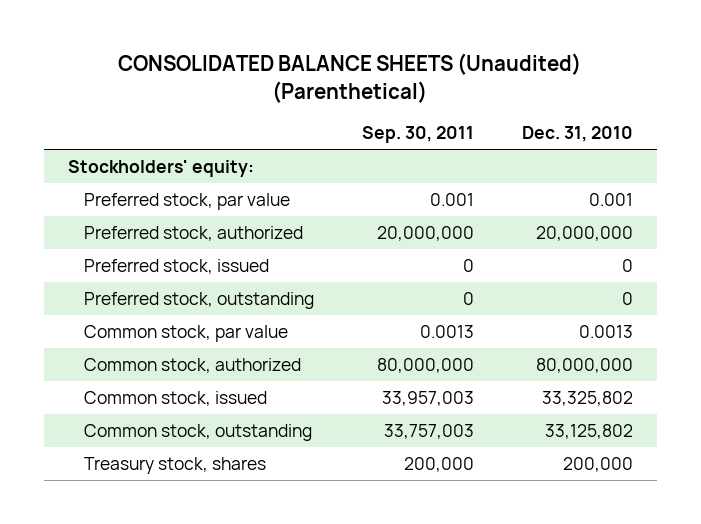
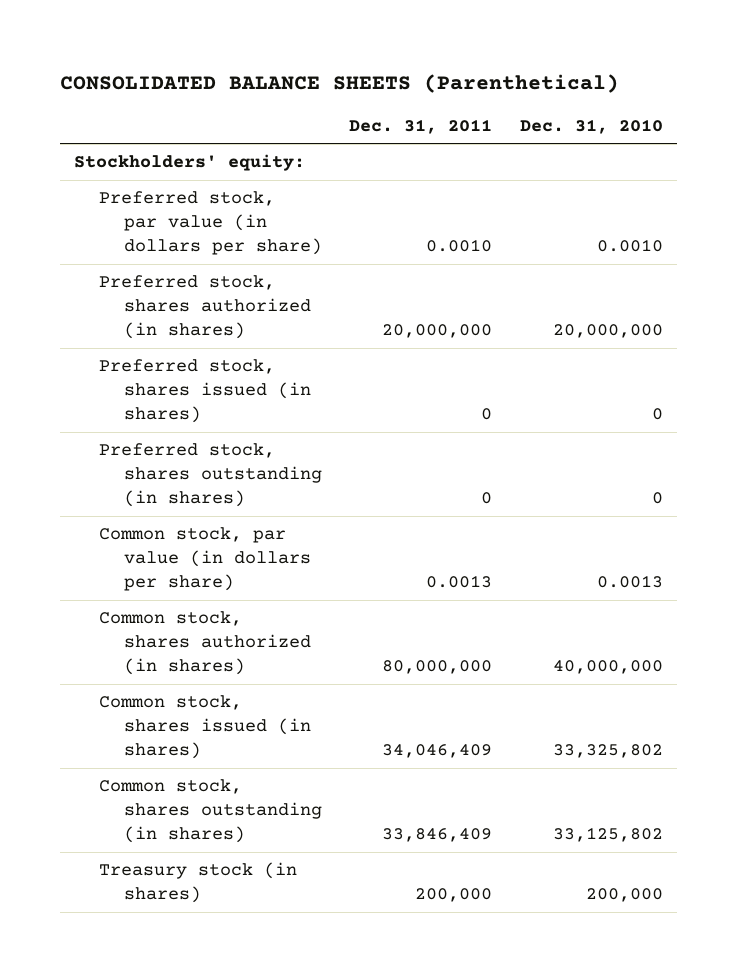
- CONSOLIDATED BALANCE SHEETS (Unaudited) (Parenthetical)
+ CONSOLIDATED BALANCE SHEETS (Parenthetical)
- | Sep. 30, 2011 | Dec. 31, 2010
+ | Dec. 31, 2011 | Dec. 31, 2010
- Preferred stock, par value | 0.001 | 0.001
- Preferred stock, authorized | 20,000,000 | 20,000,000
- Preferred stock, issued | 0 | 0
- Preferred stock, outstanding | 0 | 0
- Common stock, par value | 0.0013 | 0.0013
- Common stock, authorized | 80,000,000 | 80,000,000
- Common stock, issued | 33,957,003 | 33,325,802
- Common stock, outstanding | 33,757,003 | 33,125,802
- Treasury stock, shares | 200,000 | 200,000
+ Preferred stock, par value (in dollars per share) | 0.0010 | 0.0010
+ Preferred stock, shares authorized (in shares) | 20,000,000 | 20,000,000
+ Preferred stock, shares issued (in shares) | 0 | 0
+ Preferred stock, shares outstanding (in shares) | 0 | 0
+ Common stock, par value (in dollars per share) | 0.0013 | 0.0013
+ Common stock, shares authorized (in shares) | 80,000,000 | 40,000,000
+ Common stock, shares issued (in shares) | 34,046,409 | 33,325,802
+ Common stock, shares outstanding (in shares) | 33,846,409 | 33,125,802
+ Treasury stock (in shares) | 200,000 | 200,000

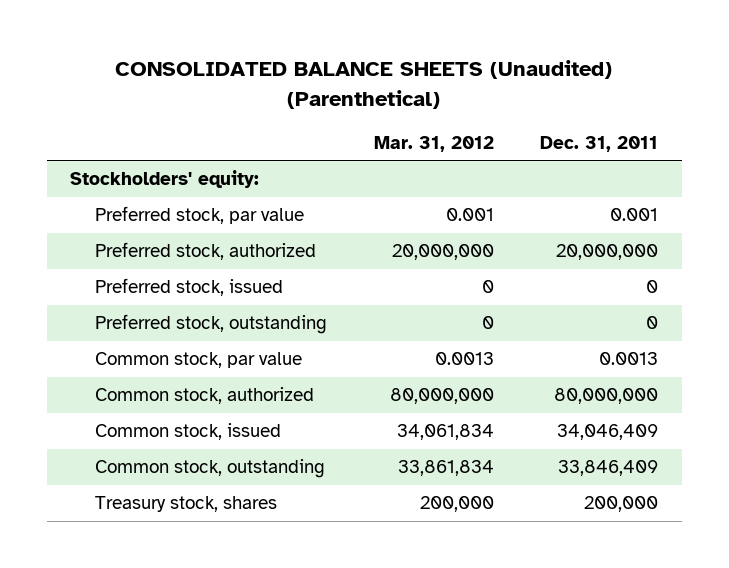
- CONSOLIDATED BALANCE SHEETS (Parenthetical)
+ CONSOLIDATED BALANCE SHEETS (Unaudited) (Parenthetical)
- | Dec. 31, 2011 | Dec. 31, 2010
+ | Mar. 31, 2012 | Dec. 31, 2011
- Preferred stock, par value (in dollars per share) | 0.0010 | 0.0010
- Preferred stock, shares authorized (in shares) | 20,000,000 | 20,000,000
- Preferred stock, shares issued (in shares) | 0 | 0
- Preferred stock, shares outstanding (in shares) | 0 | 0
- Common stock, par value (in dollars per share) | 0.0013 | 0.0013
- Common stock, shares authorized (in shares) | 80,000,000 | 40,000,000
- Common stock, shares issued (in shares) | 34,046,409 | 33,325,802
- Common stock, shares outstanding (in shares) | 33,846,409 | 33,125,802
- Treasury stock (in shares) | 200,000 | 200,000
+ Preferred stock, par value | 0.001 | 0.001
+ Preferred stock, authorized | 20,000,000 | 20,000,000
+ Preferred stock, issued | 0 | 0
+ Preferred stock, outstanding | 0 | 0
+ Common stock, par value | 0.0013 | 0.0013
+ Common stock, authorized | 80,000,000 | 80,000,000
+ Common stock, issued | 34,061,834 | 34,046,409
+ Common stock, outstanding | 33,861,834 | 33,846,409
+ Treasury stock, shares | 200,000 | 200,000

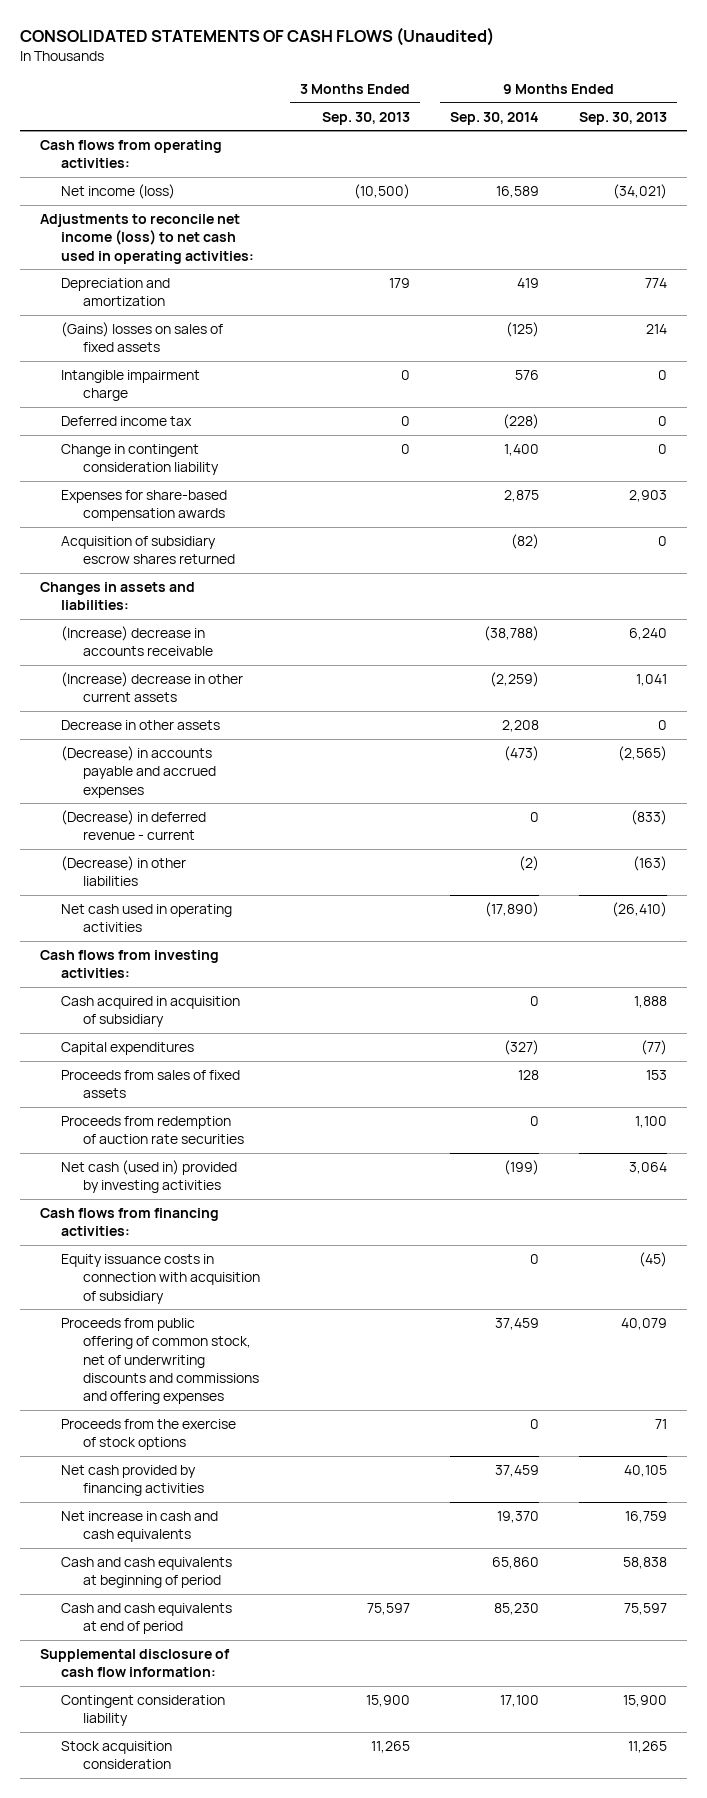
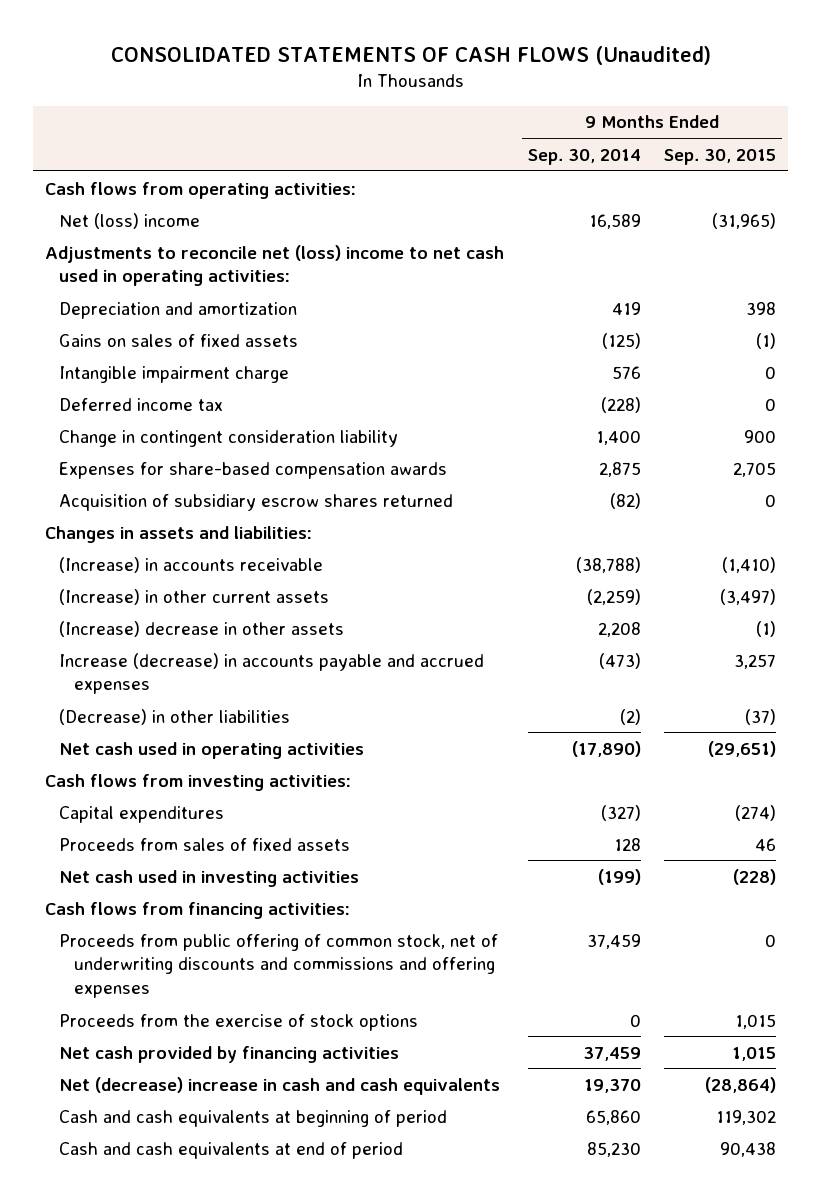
- | 3 Months Ended Sep. 30, 2013 | 9 Months Ended Sep. 30, 2014 | 9 Months Ended Sep. 30, 2013
+ | 9 Months Ended Sep. 30, 2014 | 9 Months Ended Sep. 30, 2015
- Net income (loss) | (10,500) | 16,589 | (34,021)
- Adjustments to reconcile net income (loss) to net cash used in operating activities:
+ Net (loss) income | 16,589 | (31,965)
+ Adjustments to reconcile net (loss) income to net cash used in operating activities:
- (Gains) losses on sales of fixed assets | | (125) | 214
+ Gains on sales of fixed assets | (125) | (1)
- (Increase) decrease in accounts receivable | | (38,788) | 6,240
- (Increase) decrease in other current assets | | (2,259) | 1,041
- Decrease in other assets | | 2,208 | 0
- (Decrease) in accounts payable and accrued expenses | | (473) | (2,565)
- (Decrease) in deferred revenue - current | | 0 | (833)
+ (Increase) in accounts receivable | (38,788) | (1,410)
+ (Increase) in other current assets | (2,259) | (3,497)
+ (Increase) decrease in other assets | 2,208 | (1)
+ Increase (decrease) in accounts payable and accrued expenses | (473) | 3,257
- Cash acquired in acquisition of subsidiary | | 0 | 1,888
- Proceeds from redemption of auction rate securities | | 0 | 1,100
- Net cash (used in) provided by investing activities | | (199) | 3,064
+ Net cash used in investing activities | (199) | (228)
- Equity issuance costs in connection with acquisition of subsidiary | | 0 | (45)
- Net increase in cash and cash equivalents | | 19,370 | 16,759
+ Net (decrease) increase in cash and cash equivalents | 19,370 | (28,864)
- Supplemental disclosure of cash flow information:
- Contingent consideration liability | 15,900 | 17,100 | 15,900
- Stock acquisition consideration | 11,265 | | 11,265

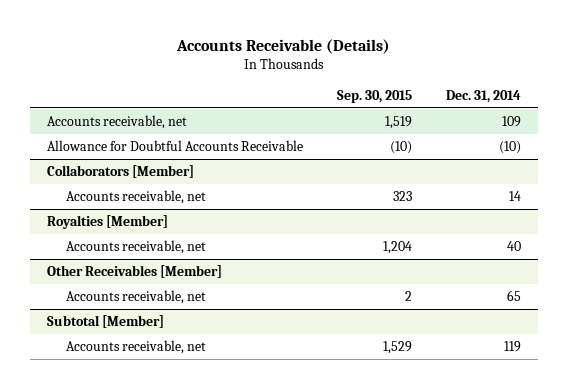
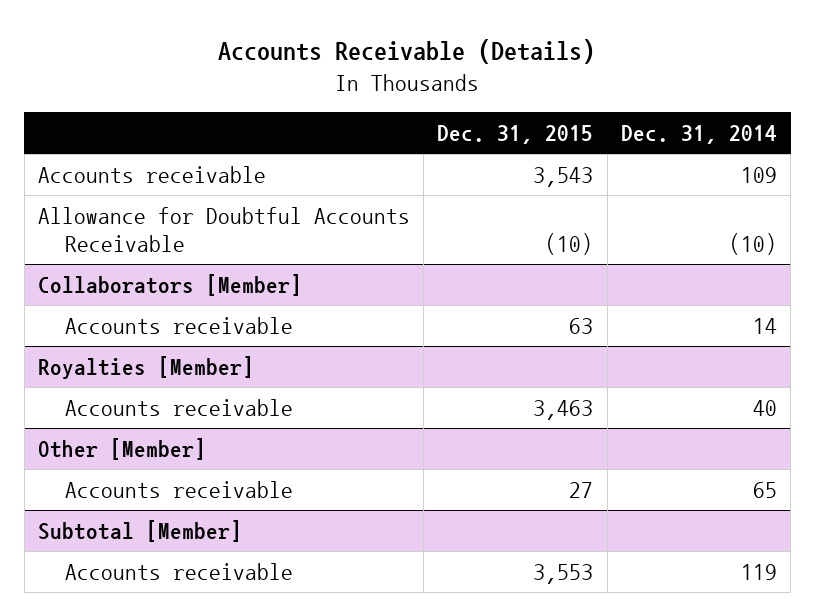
- | Sep. 30, 2015 | Dec. 31, 2014
+ | Dec. 31, 2015 | Dec. 31, 2014
- Accounts receivable, net | 1,519 | 109
+ Accounts receivable | 3,543 | 109
@ Collaborators [Member]
- Accounts receivable, net | 323 | 14
+ Accounts receivable | 63 | 14
@ Royalties [Member]
- Accounts receivable, net | 1,204 | 40
- Other Receivables [Member]
- Accounts receivable, net | 2 | 65
@ Royalties [Member]
+ Accounts receivable | 3,463 | 40
+ Other [Member]
+ Accounts receivable | 27 | 65
@ Subtotal [Member]
- Accounts receivable, net | 1,529 | 119
+ Accounts receivable | 3,553 | 119

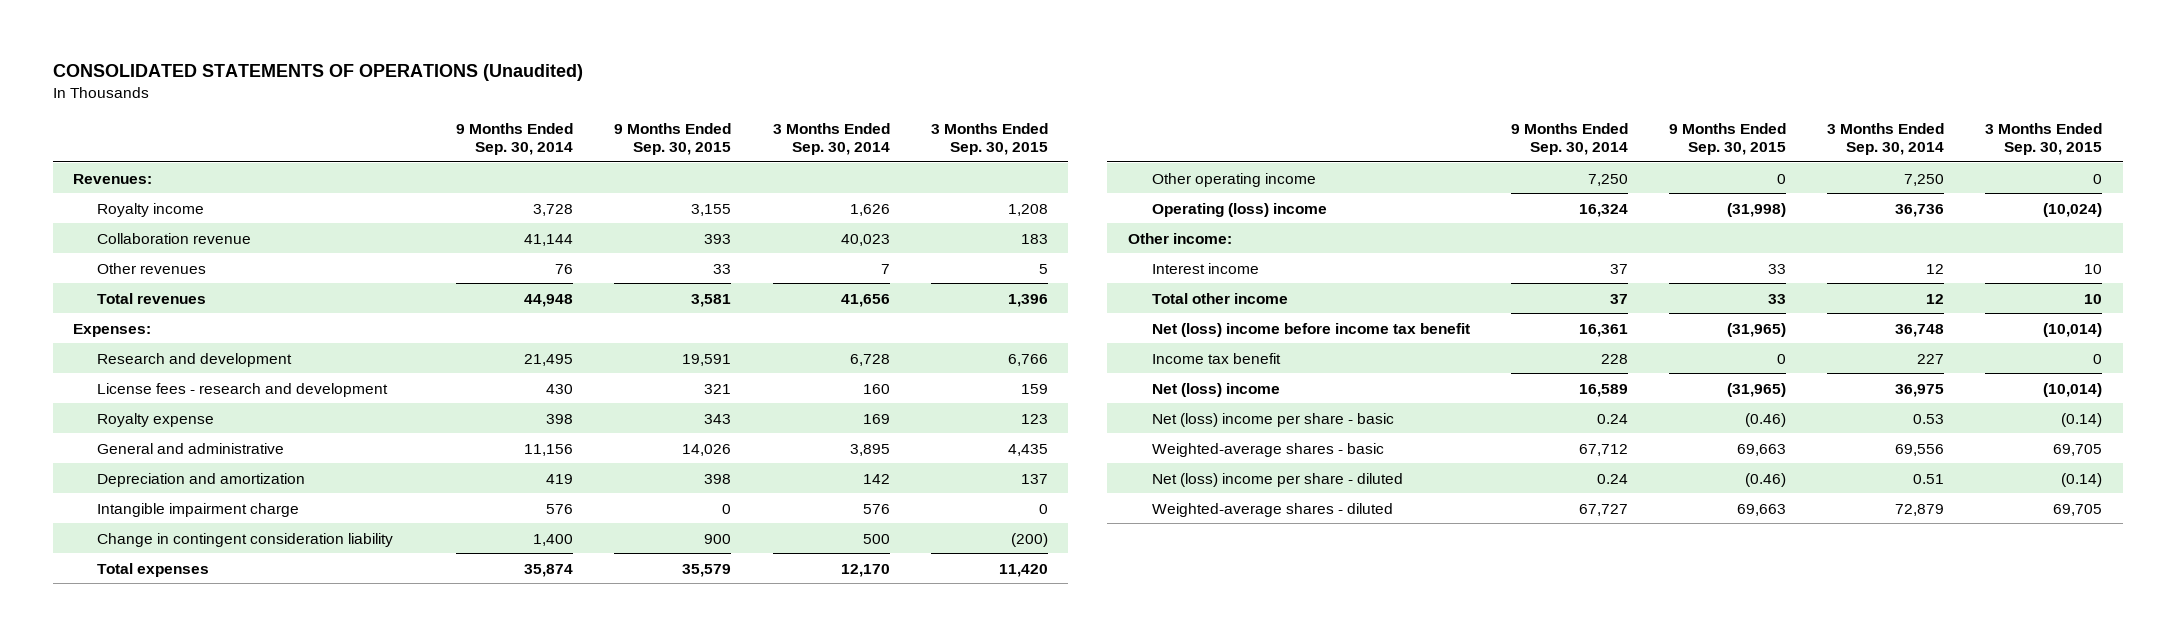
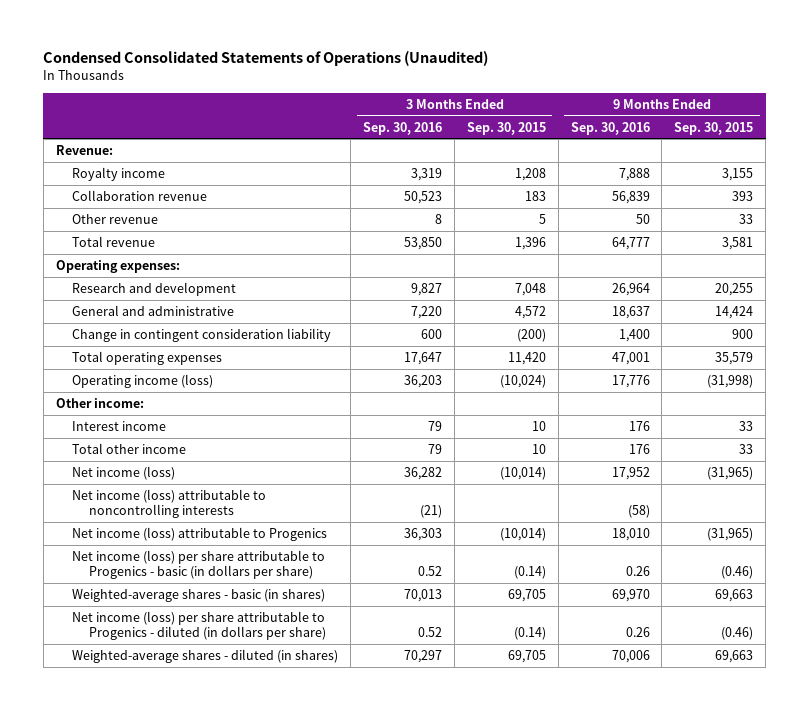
- CONSOLIDATED STATEMENTS OF OPERATIONS (Unaudited)
+ Condensed Consolidated Statements of Operations (Unaudited)
- | 9 Months Ended Sep. 30, 2014 | 9 Months Ended Sep. 30, 2015 | 3 Months Ended Sep. 30, 2014 | 3 Months Ended Sep. 30, 2015
+ | 3 Months Ended Sep. 30, 2016 | 3 Months Ended Sep. 30, 2015 | 9 Months Ended Sep. 30, 2016 | 9 Months Ended Sep. 30, 2015
- Revenues:
+ Revenue:
- Other revenues | 76 | 33 | 7 | 5
- Total revenues | 44,948 | 3,581 | 41,656 | 1,396
- Expenses:
- Research and development | 21,495 | 19,591 | 6,728 | 6,766
- License fees - research and development | 430 | 321 | 160 | 159
- Royalty expense | 398 | 343 | 169 | 123
- General and administrative | 11,156 | 14,026 | 3,895 | 4,435
- Depreciation and amortization | 419 | 398 | 142 | 137
- Intangible impairment charge | 576 | 0 | 576 | 0
+ Other revenue | 8 | 5 | 50 | 33
+ Total revenue | 53,850 | 1,396 | 64,777 | 3,581
+ Operating expenses:
+ Research and development | 9,827 | 7,048 | 26,964 | 20,255
+ General and administrative | 7,220 | 4,572 | 18,637 | 14,424
- Total expenses | 35,874 | 35,579 | 12,170 | 11,420
- Other operating income | 7,250 | 0 | 7,250 | 0
- Operating (loss) income | 16,324 | (31,998) | 36,736 | (10,024)
+ Total operating expenses | 17,647 | 11,420 | 47,001 | 35,579
+ Operating income (loss) | 36,203 | (10,024) | 17,776 | (31,998)
- Net (loss) income before income tax benefit | 16,361 | (31,965) | 36,748 | (10,014)
- Income tax benefit | 228 | 0 | 227 | 0
- Net (loss) income | 16,589 | (31,965) | 36,975 | (10,014)
- Net (loss) income per share - basic | 0.24 | (0.46) | 0.53 | (0.14)
- Weighted-average shares - basic | 67,712 | 69,663 | 69,556 | 69,705
- Net (loss) income per share - diluted | 0.24 | (0.46) | 0.51 | (0.14)
- Weighted-average shares - diluted | 67,727 | 69,663 | 72,879 | 69,705
+ Net income (loss) | 36,282 | (10,014) | 17,952 | (31,965)
+ Net income (loss) attributable to noncontrolling interests | (21) | | (58) |
+ Net income (loss) attributable to Progenics | 36,303 | (10,014) | 18,010 | (31,965)
+ Net income (loss) per share attributable to Progenics - basic (in dollars per share) | 0.52 | (0.14) | 0.26 | (0.46)
+ Weighted-average shares - basic (in shares) | 70,013 | 69,705 | 69,970 | 69,663
+ Net income (loss) per share attributable to Progenics - diluted (in dollars per share) | 0.52 | (0.14) | 0.26 | (0.46)
+ Weighted-average shares - diluted (in shares) | 70,297 | 69,705 | 70,006 | 69,663

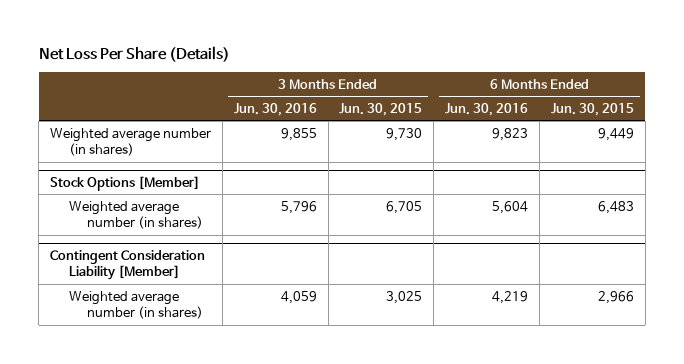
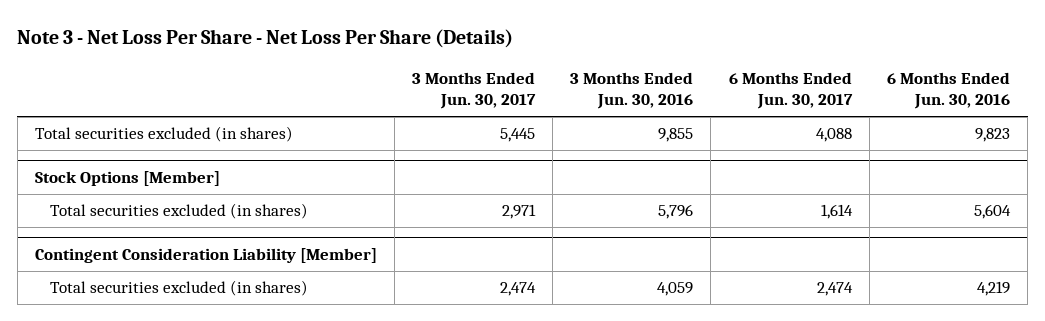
- Net Loss Per Share (Details)
+ Note 3 - Net Loss Per Share - Net Loss Per Share (Details)
- | 3 Months Ended Jun. 30, 2016 | 3 Months Ended Jun. 30, 2015 | 6 Months Ended Jun. 30, 2016 | 6 Months Ended Jun. 30, 2015
+ | 3 Months Ended Jun. 30, 2017 | 3 Months Ended Jun. 30, 2016 | 6 Months Ended Jun. 30, 2017 | 6 Months Ended Jun. 30, 2016
- Weighted average number (in shares) | 9,855 | 9,730 | 9,823 | 9,449
+ Total securities excluded (in shares) | 5,445 | 9,855 | 4,088 | 9,823
@ Stock Options [Member]
- Weighted average number (in shares) | 5,796 | 6,705 | 5,604 | 6,483
+ Total securities excluded (in shares) | 2,971 | 5,796 | 1,614 | 5,604
@ Contingent Consideration Liability [Member]
- Weighted average number (in shares) | 4,059 | 3,025 | 4,219 | 2,966
+ Total securities excluded (in shares) | 2,474 | 4,059 | 2,474 | 4,219

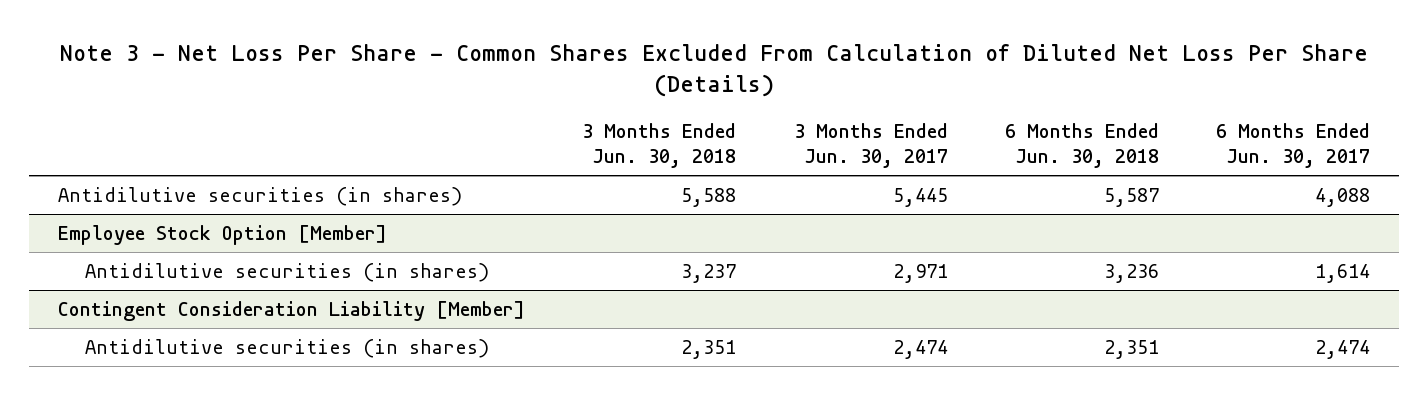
- Note 3 - Net Loss Per Share - Net Loss Per Share (Details)
+ Note 3 - Net Loss Per Share - Common Shares Excluded From Calculation of Diluted Net Loss Per Share (Details)
- | 3 Months Ended Jun. 30, 2017 | 3 Months Ended Jun. 30, 2016 | 6 Months Ended Jun. 30, 2017 | 6 Months Ended Jun. 30, 2016
+ | 3 Months Ended Jun. 30, 2018 | 3 Months Ended Jun. 30, 2017 | 6 Months Ended Jun. 30, 2018 | 6 Months Ended Jun. 30, 2017
- Total securities excluded (in shares) | 5,445 | 9,855 | 4,088 | 9,823
- Stock Options [Member]
- Total securities excluded (in shares) | 2,971 | 5,796 | 1,614 | 5,604
+ Antidilutive securities (in shares) | 5,588 | 5,445 | 5,587 | 4,088
+ Employee Stock Option [Member]
+ Antidilutive securities (in shares) | 3,237 | 2,971 | 3,236 | 1,614
@ Contingent Consideration Liability [Member]
- Total securities excluded (in shares) | 2,474 | 4,059 | 2,474 | 4,219
+ Antidilutive securities (in shares) | 2,351 | 2,474 | 2,351 | 2,474

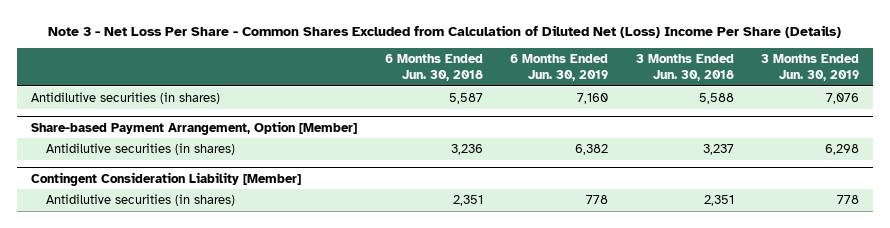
- Note 3 - Net Loss Per Share - Common Shares Excluded From Calculation of Diluted Net Loss Per Share (Details)
+ Note 3 - Net Loss Per Share - Common Shares Excluded from Calculation of Diluted Net (Loss) Income Per Share (Details)
- | 3 Months Ended Jun. 30, 2018 | 3 Months Ended Jun. 30, 2017 | 6 Months Ended Jun. 30, 2018 | 6 Months Ended Jun. 30, 2017
+ | 6 Months Ended Jun. 30, 2018 | 6 Months Ended Jun. 30, 2019 | 3 Months Ended Jun. 30, 2018 | 3 Months Ended Jun. 30, 2019
- Employee Stock Option [Member]
+ Share-based Payment Arrangement, Option [Member]

